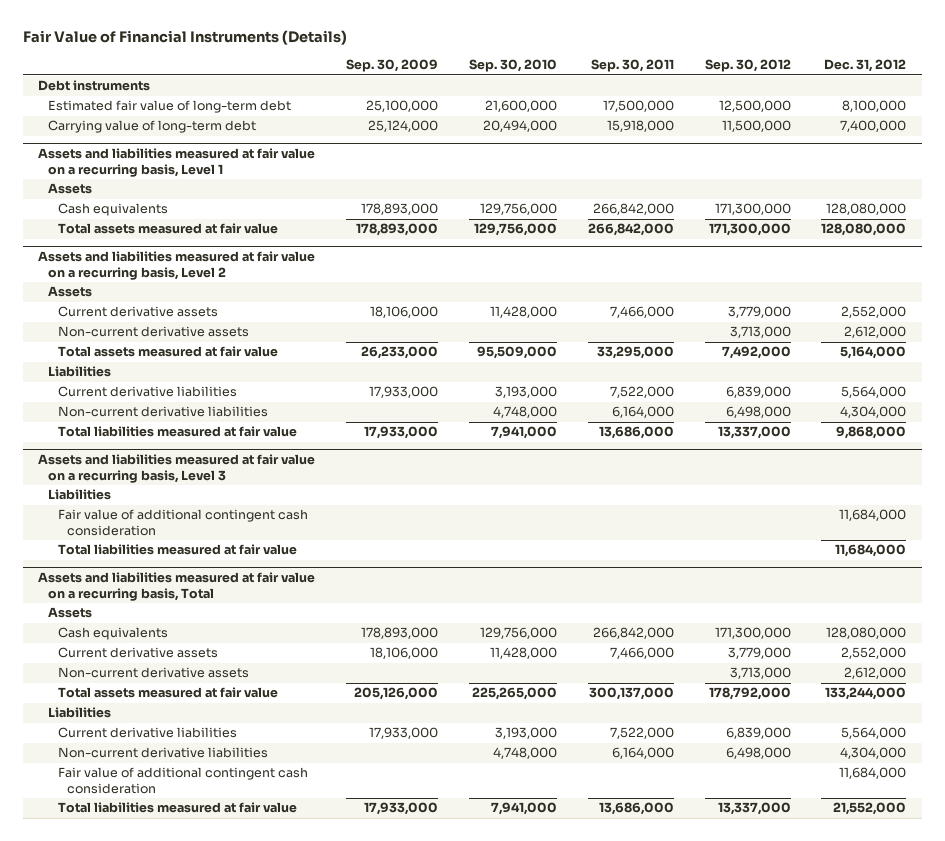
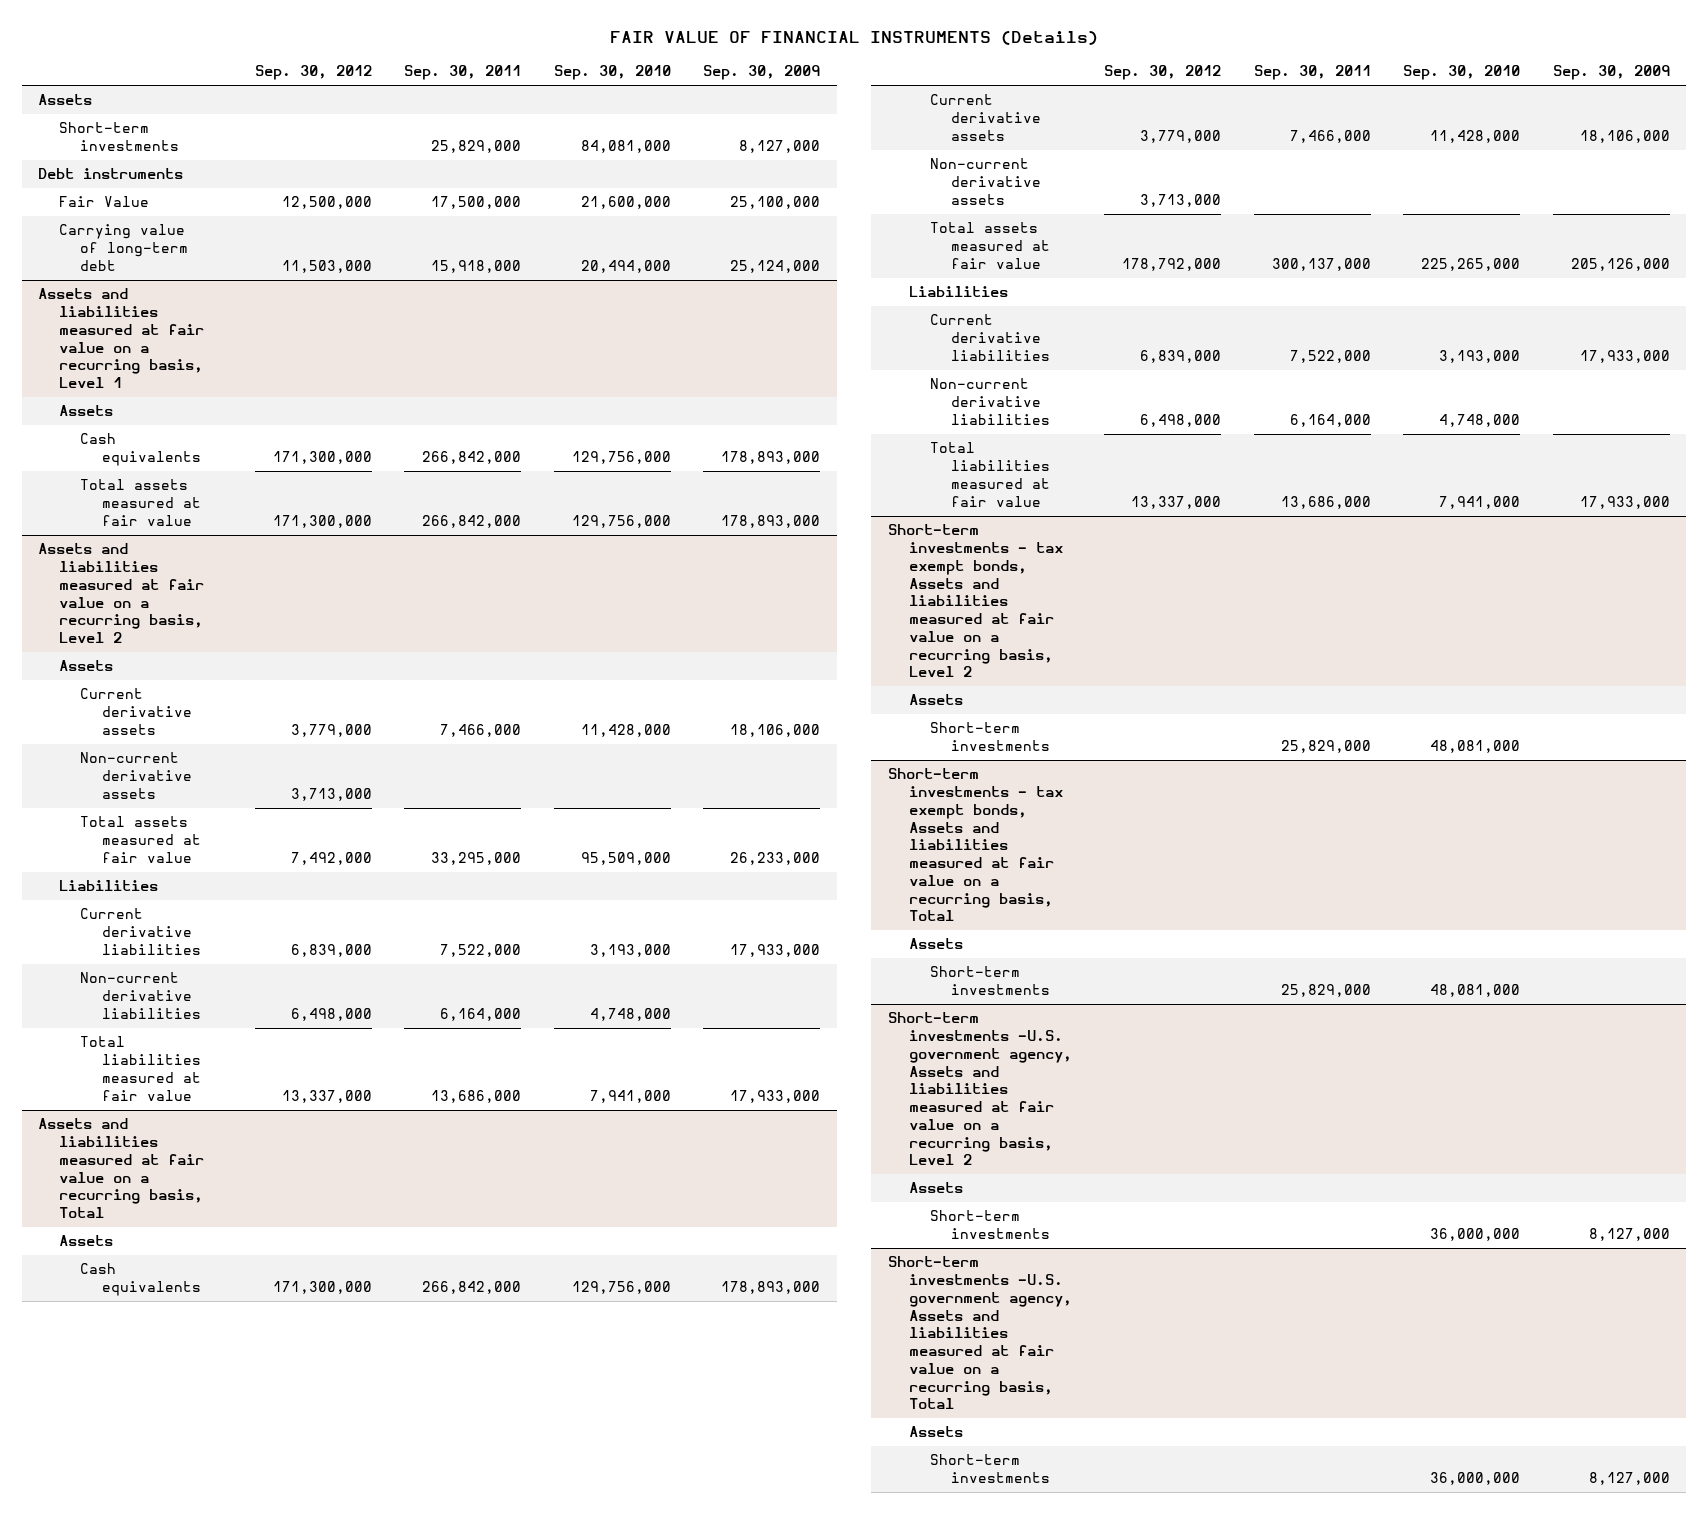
- Fair Value of Financial Instruments (Details)
+ FAIR VALUE OF FINANCIAL INSTRUMENTS (Details)
- | Sep. 30, 2009 | Sep. 30, 2010 | Sep. 30, 2011 | Sep. 30, 2012 | Dec. 31, 2012
+ | Sep. 30, 2012 | Sep. 30, 2011 | Sep. 30, 2010 | Sep. 30, 2009
+ Assets
+ Short-term investments | | 25,829,000 | 84,081,000 | 8,127,000
- Estimated fair value of long-term debt | 25,100,000 | 21,600,000 | 17,500,000 | 12,500,000 | 8,100,000
- Carrying value of long-term debt | 25,124,000 | 20,494,000 | 15,918,000 | 11,500,000 | 7,400,000
+ Fair Value | 12,500,000 | 17,500,000 | 21,600,000 | 25,100,000
+ Carrying value of long-term debt | 11,503,000 | 15,918,000 | 20,494,000 | 25,124,000
- Assets and liabilities measured at fair value on a recurring basis, Level 3
- Liabilities
- Fair value of additional contingent cash consideration | | | | | 11,684,000
- Total liabilities measured at fair value | | | | | 11,684,000
@ Assets and liabilities measured at fair value on a recurring basis, Total
- Fair value of additional contingent cash consideration | | | | | 11,684,000
+ Short-term investments - tax exempt bonds, Assets and liabilities measured at fair value on a recurring basis, Level 2
+ Assets
+ Short-term investments | | 25,829,000 | 48,081,000 |
+ Short-term investments - tax exempt bonds, Assets and liabilities measured at fair value on a recurring basis, Total
+ Assets
+ Short-term investments | | 25,829,000 | 48,081,000 |
+ Short-term investments -U.S. government agency, Assets and liabilities measured at fair value on a recurring basis, Level 2
+ Assets
+ Short-term investments | | | 36,000,000 | 8,127,000
+ Short-term investments -U.S. government agency, Assets and liabilities measured at fair value on a recurring basis, Total
+ Assets
+ Short-term investments | | | 36,000,000 | 8,127,000

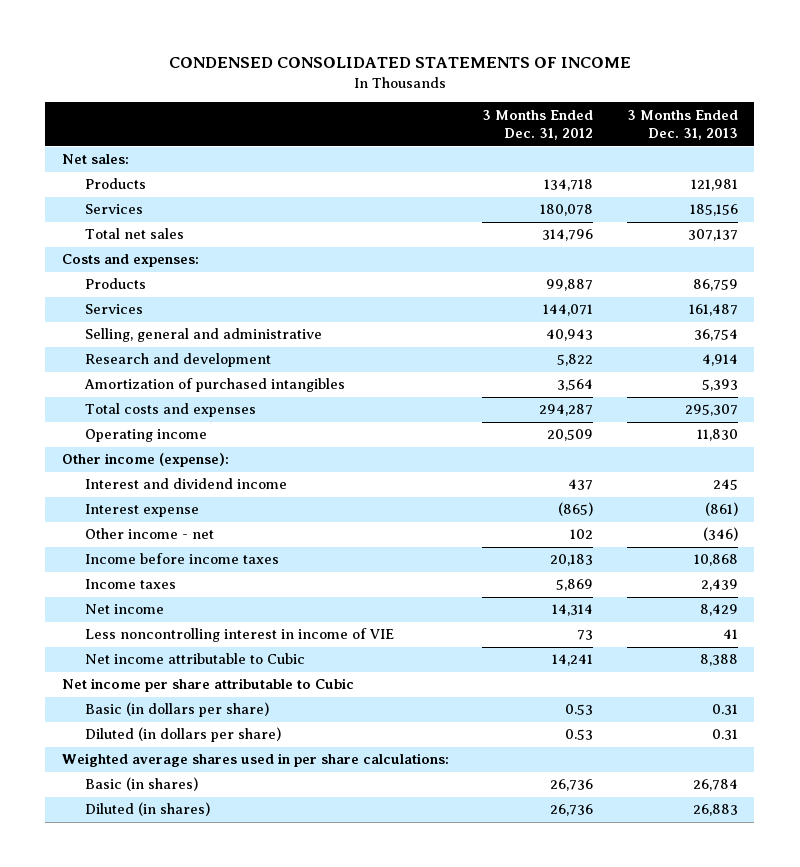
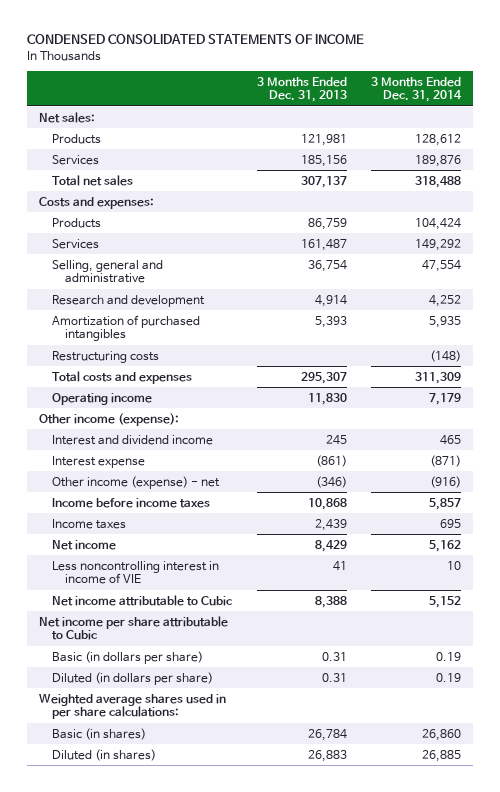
- | 3 Months Ended Dec. 31, 2012 | 3 Months Ended Dec. 31, 2013
+ | 3 Months Ended Dec. 31, 2013 | 3 Months Ended Dec. 31, 2014
+ Restructuring costs | | (148)
- Other income - net | 102 | (346)
+ Other income (expense) - net | (346) | (916)

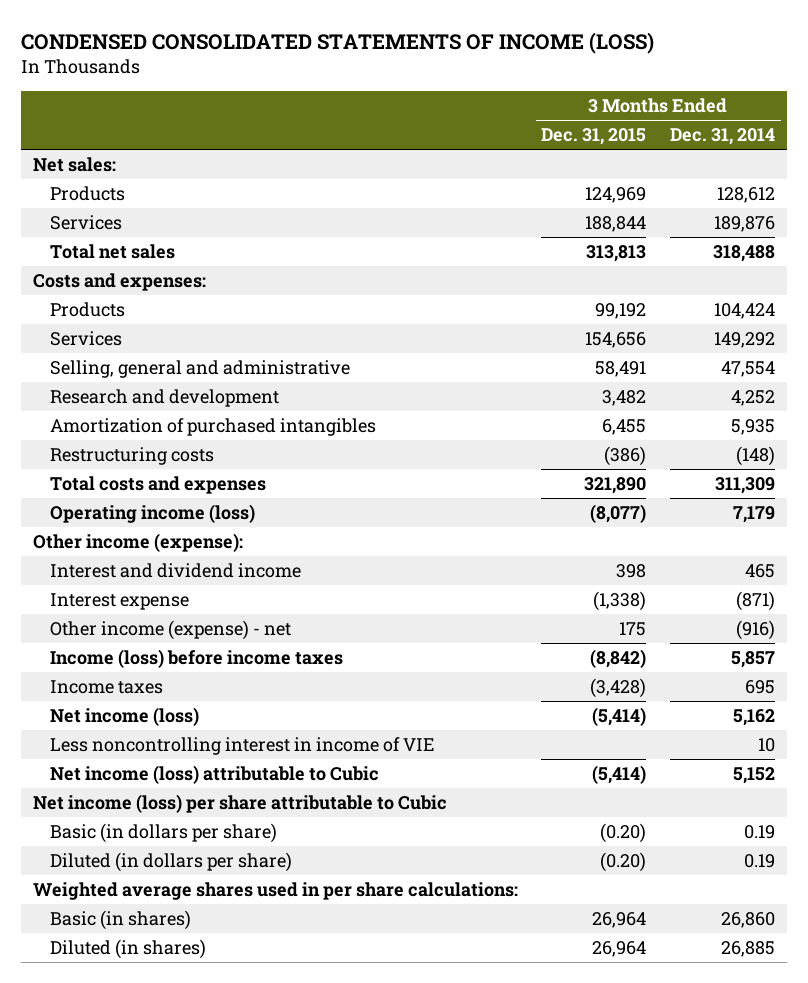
- CONDENSED CONSOLIDATED STATEMENTS OF INCOME
+ CONDENSED CONSOLIDATED STATEMENTS OF INCOME (LOSS)
- | 3 Months Ended Dec. 31, 2013 | 3 Months Ended Dec. 31, 2014
+ | 3 Months Ended Dec. 31, 2015 | 3 Months Ended Dec. 31, 2014
- Operating income | 11,830 | 7,179
+ Operating income (loss) | (8,077) | 7,179
- Income before income taxes | 10,868 | 5,857
+ Income (loss) before income taxes | (8,842) | 5,857
- Net income | 8,429 | 5,162
+ Net income (loss) | (5,414) | 5,162
- Net income attributable to Cubic | 8,388 | 5,152
- Net income per share attributable to Cubic
+ Net income (loss) attributable to Cubic | (5,414) | 5,152
+ Net income (loss) per share attributable to Cubic

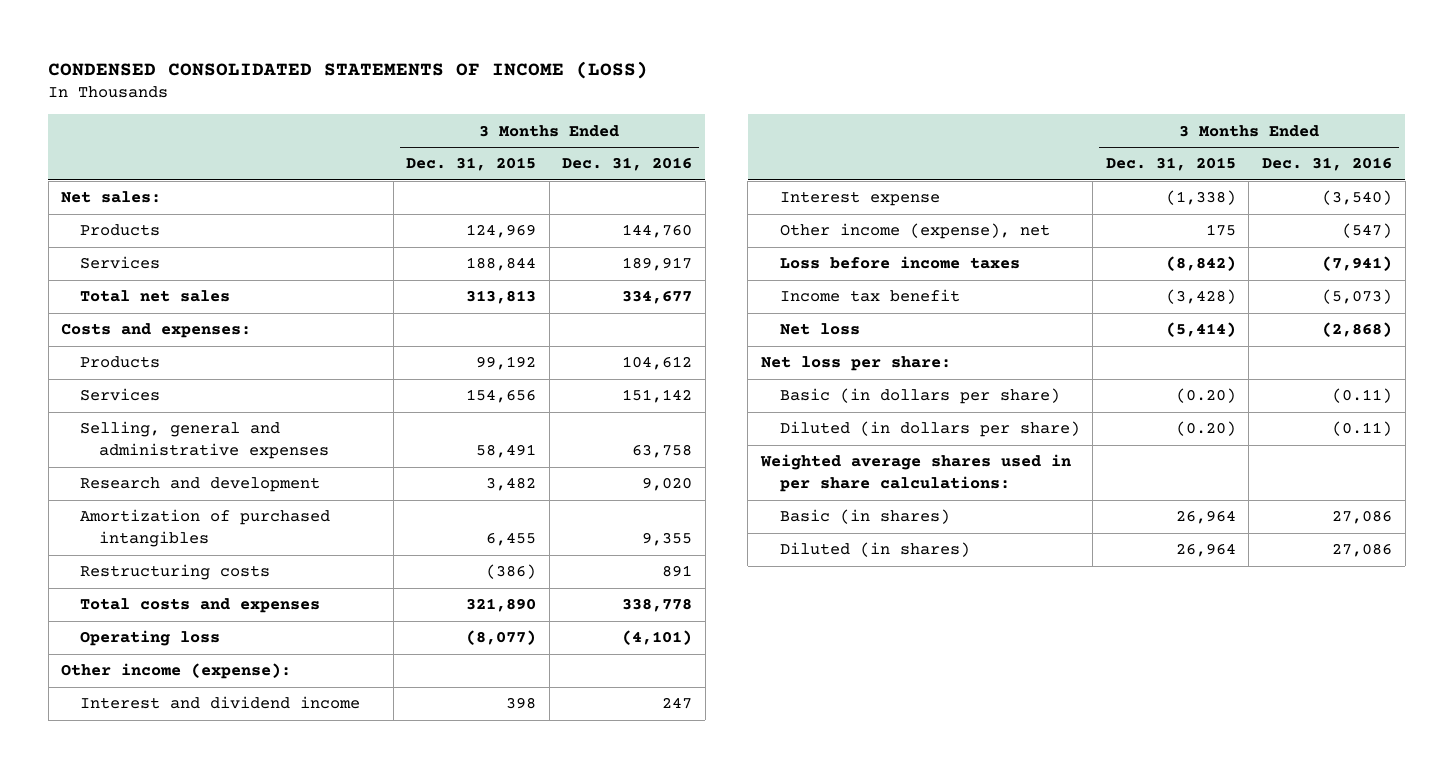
- | 3 Months Ended Dec. 31, 2015 | 3 Months Ended Dec. 31, 2014
+ | 3 Months Ended Dec. 31, 2015 | 3 Months Ended Dec. 31, 2016
- Selling, general and administrative | 58,491 | 47,554
+ Selling, general and administrative expenses | 58,491 | 63,758
- Operating income (loss) | (8,077) | 7,179
+ Operating loss | (8,077) | (4,101)
- Other income (expense) - net | 175 | (916)
- Income (loss) before income taxes | (8,842) | 5,857
- Income taxes | (3,428) | 695
- Net income (loss) | (5,414) | 5,162
- Less noncontrolling interest in income of VIE | | 10
- Net income (loss) attributable to Cubic | (5,414) | 5,152
- Net income (loss) per share attributable to Cubic
+ Other income (expense), net | 175 | (547)
+ Loss before income taxes | (8,842) | (7,941)
+ Income tax benefit | (3,428) | (5,073)
+ Net loss | (5,414) | (2,868)
+ Net loss per share:

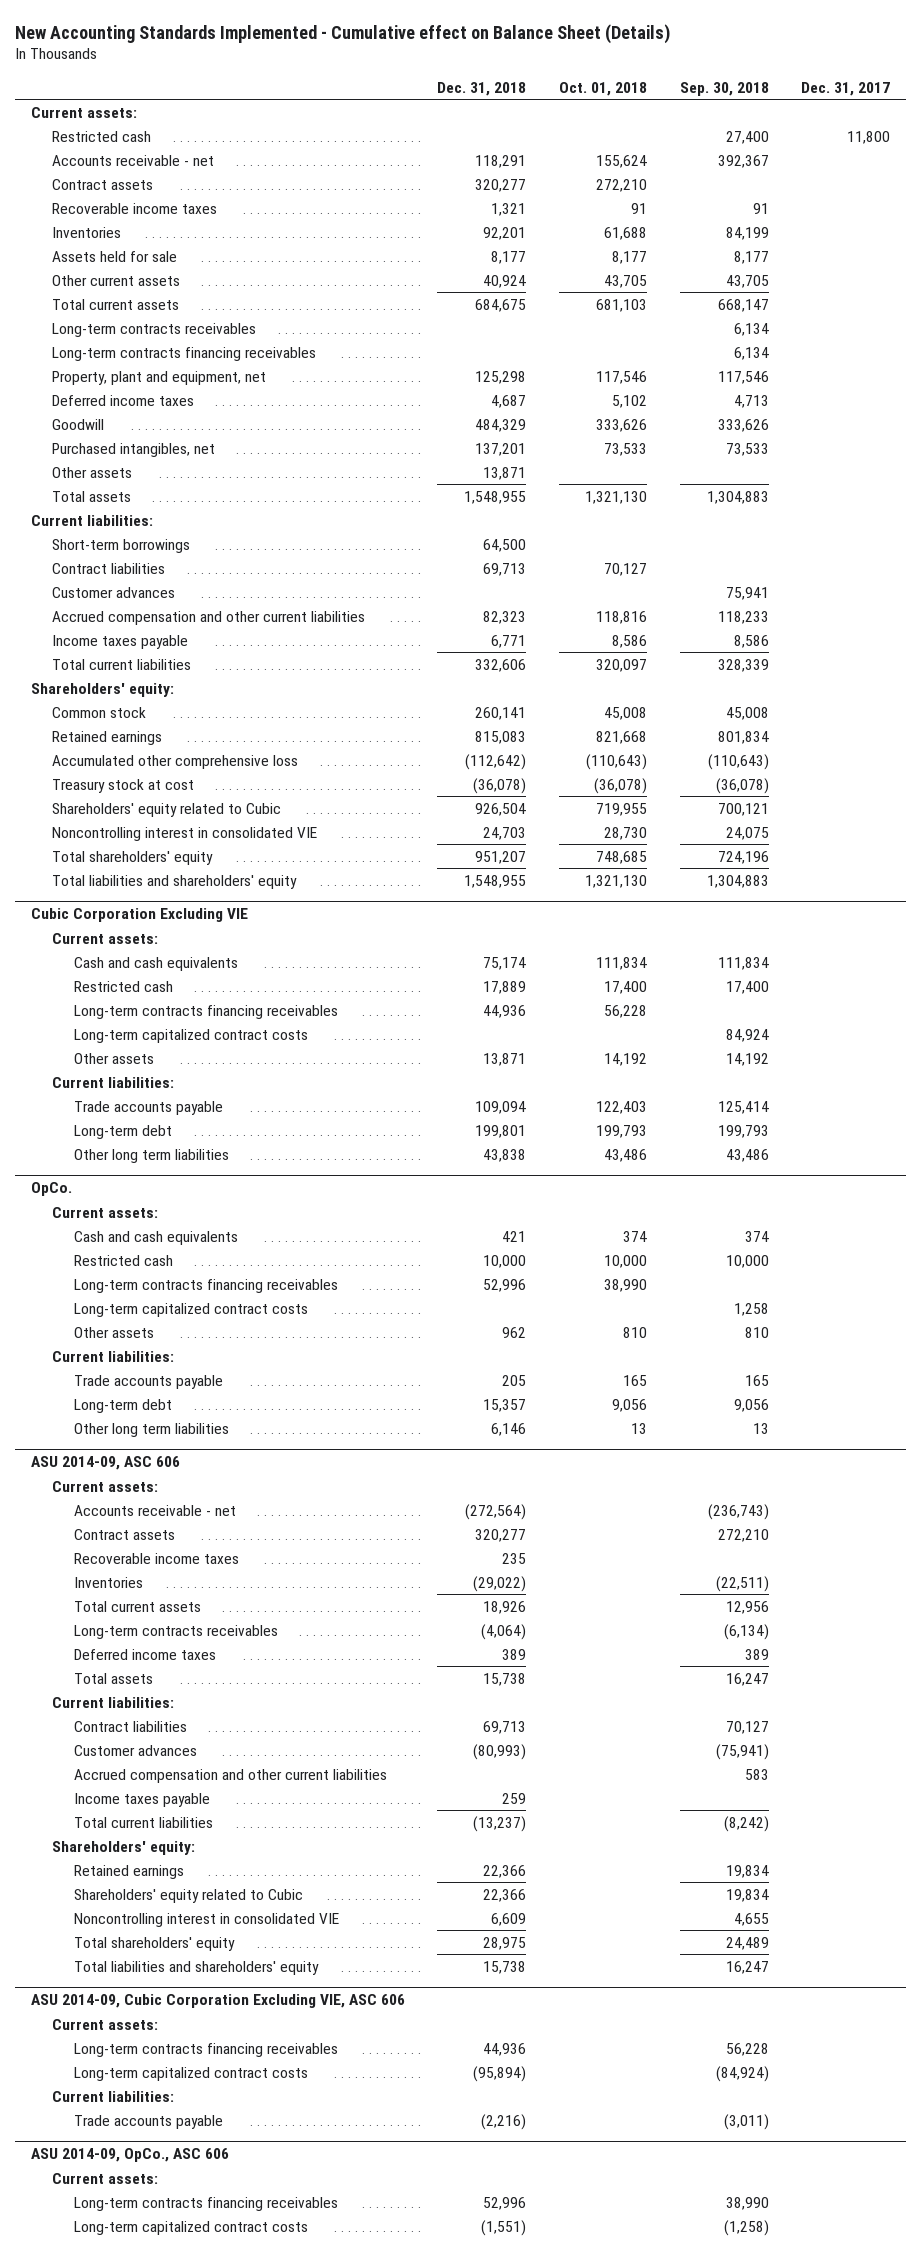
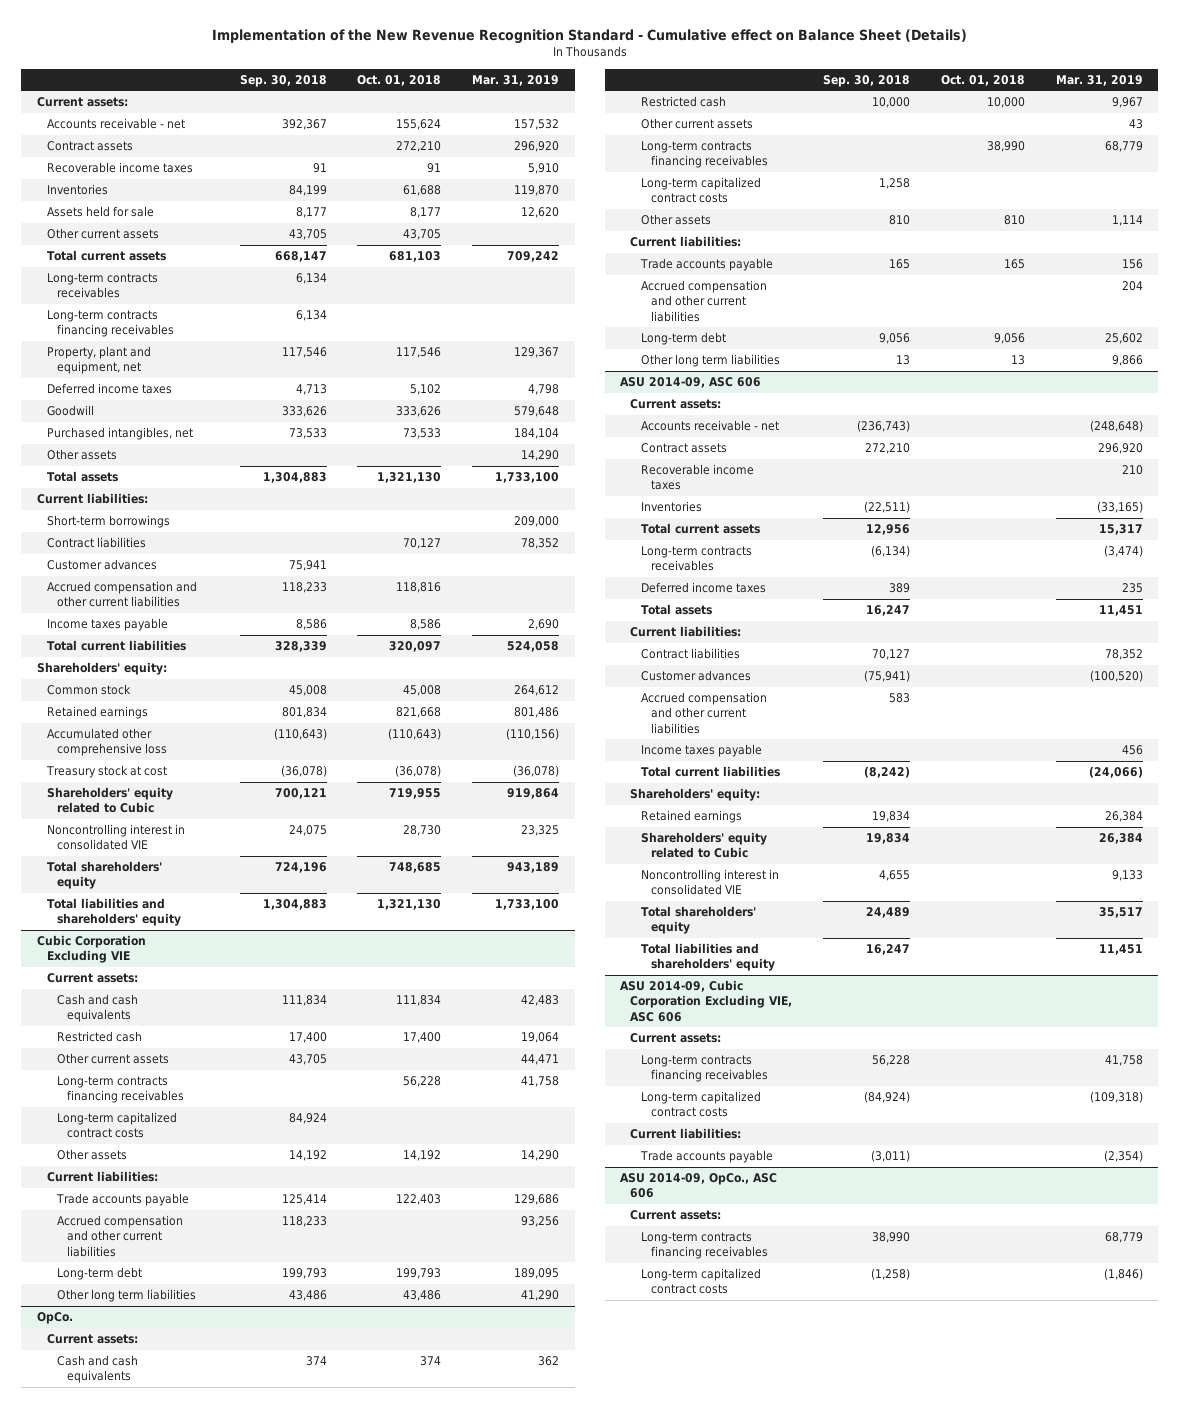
- New Accounting Standards Implemented - Cumulative effect on Balance Sheet (Details)
+ Implementation of the New Revenue Recognition Standard - Cumulative effect on Balance Sheet (Details)
- | Dec. 31, 2018 | Oct. 01, 2018 | Sep. 30, 2018 | Dec. 31, 2017
+ | Sep. 30, 2018 | Oct. 01, 2018 | Mar. 31, 2019
- Restricted cash | | | 27,400 | 11,800
@ Cubic Corporation Excluding VIE
+ Other current assets | 43,705 | | 44,471
+ Accrued compensation and other current liabilities | 118,233 | | 93,256
@ OpCo.
+ Other current assets | | | 43
+ Accrued compensation and other current liabilities | | | 204

